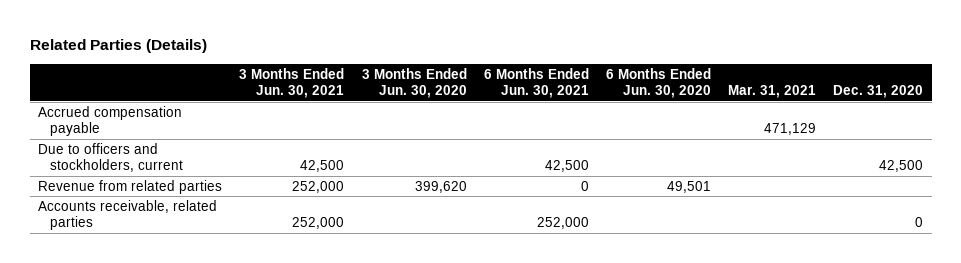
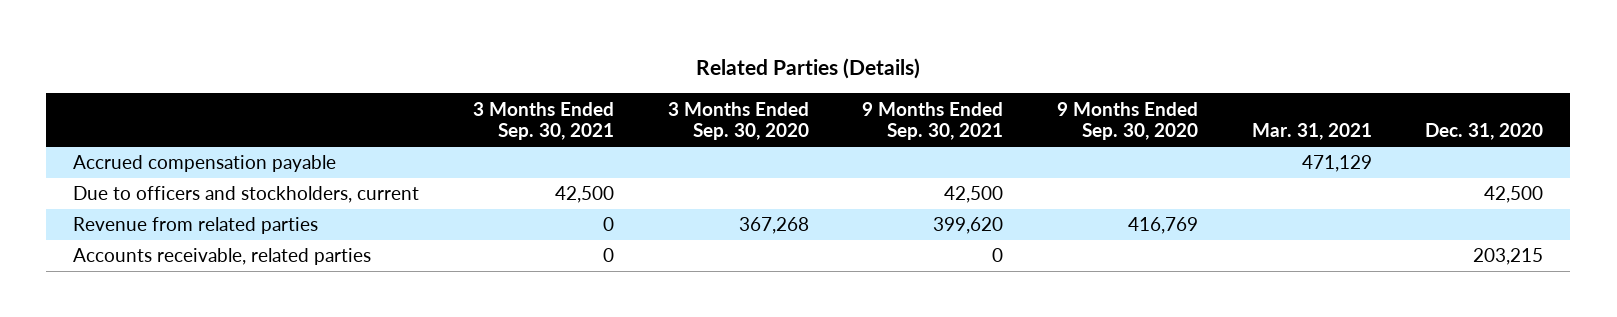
- | 3 Months Ended Jun. 30, 2021 | 3 Months Ended Jun. 30, 2020 | 6 Months Ended Jun. 30, 2021 | 6 Months Ended Jun. 30, 2020 | Mar. 31, 2021 | Dec. 31, 2020
+ | 3 Months Ended Sep. 30, 2021 | 3 Months Ended Sep. 30, 2020 | 9 Months Ended Sep. 30, 2021 | 9 Months Ended Sep. 30, 2020 | Mar. 31, 2021 | Dec. 31, 2020
- Accounts receivable, related parties | 252,000 | | 252,000 | | | 0
+ Accounts receivable, related parties | 0 | | 0 | | | 203,215

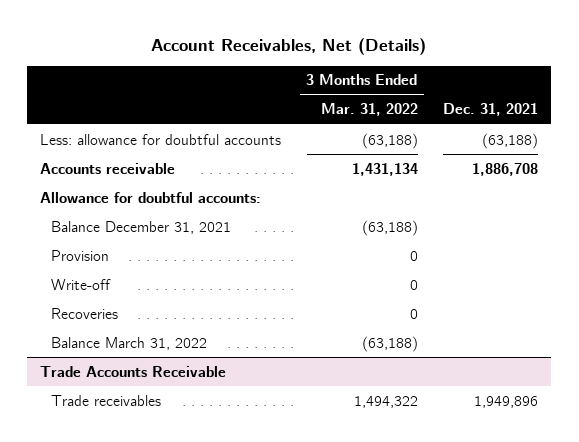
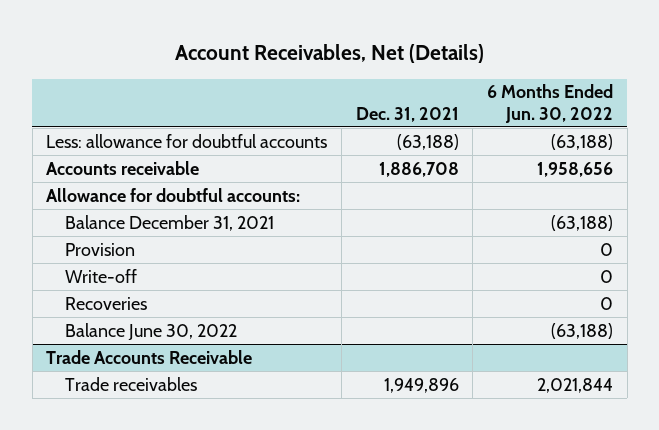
- | 3 Months Ended Mar. 31, 2022 | Dec. 31, 2021
+ | Dec. 31, 2021 | 6 Months Ended Jun. 30, 2022
- Balance March 31, 2022 | (63,188) |
+ Balance June 30, 2022 | | (63,188)

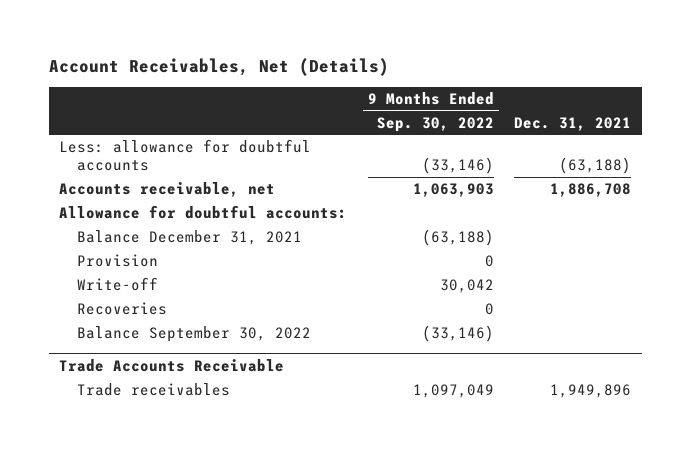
- | Dec. 31, 2021 | 6 Months Ended Jun. 30, 2022
+ | 9 Months Ended Sep. 30, 2022 | Dec. 31, 2021
- Accounts receivable | 1,886,708 | 1,958,656
+ Accounts receivable, net | 1,063,903 | 1,886,708
- Balance June 30, 2022 | | (63,188)
+ Balance September 30, 2022 | (33,146) |

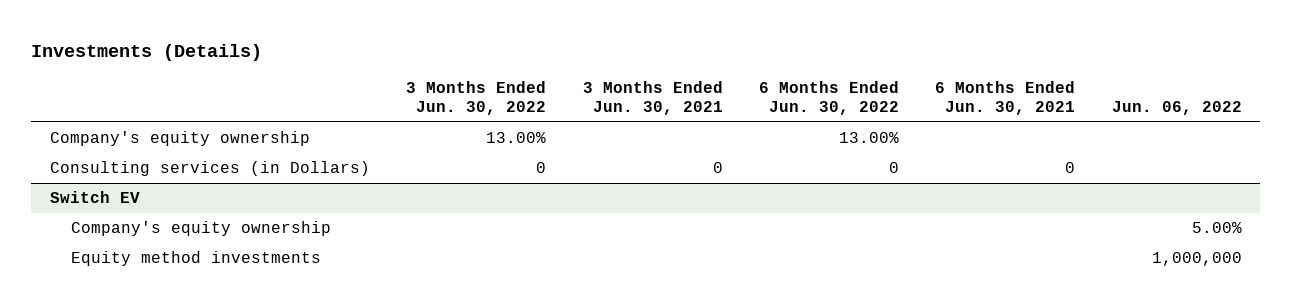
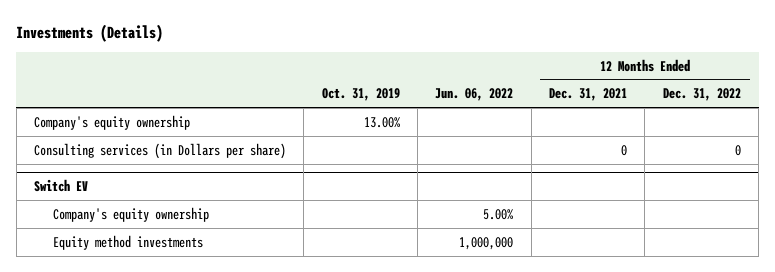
- | 3 Months Ended Jun. 30, 2022 | 3 Months Ended Jun. 30, 2021 | 6 Months Ended Jun. 30, 2022 | 6 Months Ended Jun. 30, 2021 | Jun. 06, 2022
+ | Oct. 31, 2019 | Jun. 06, 2022 | 12 Months Ended Dec. 31, 2021 | 12 Months Ended Dec. 31, 2022
- Consulting services (in Dollars) | 0 | 0 | 0 | 0 |
+ Consulting services (in Dollars per share) | | | 0 | 0

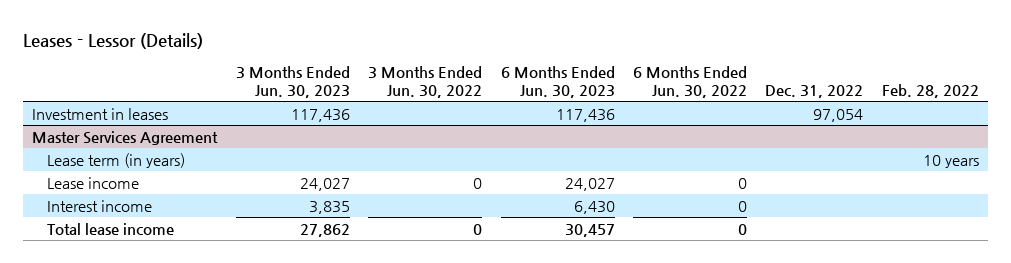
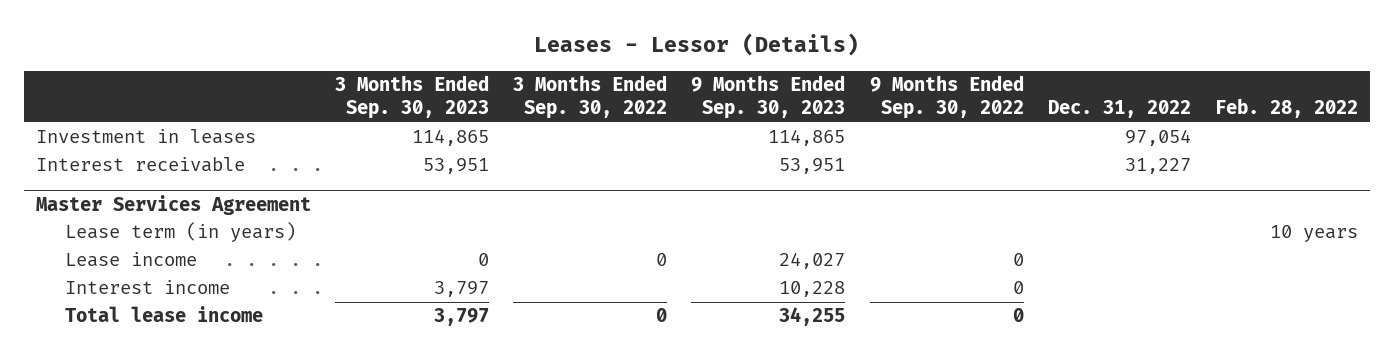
- | 3 Months Ended Jun. 30, 2023 | 3 Months Ended Jun. 30, 2022 | 6 Months Ended Jun. 30, 2023 | 6 Months Ended Jun. 30, 2022 | Dec. 31, 2022 | Feb. 28, 2022
+ | 3 Months Ended Sep. 30, 2023 | 3 Months Ended Sep. 30, 2022 | 9 Months Ended Sep. 30, 2023 | 9 Months Ended Sep. 30, 2022 | Dec. 31, 2022 | Feb. 28, 2022
+ Interest receivable | 53,951 | | 53,951 | | 31,227 |

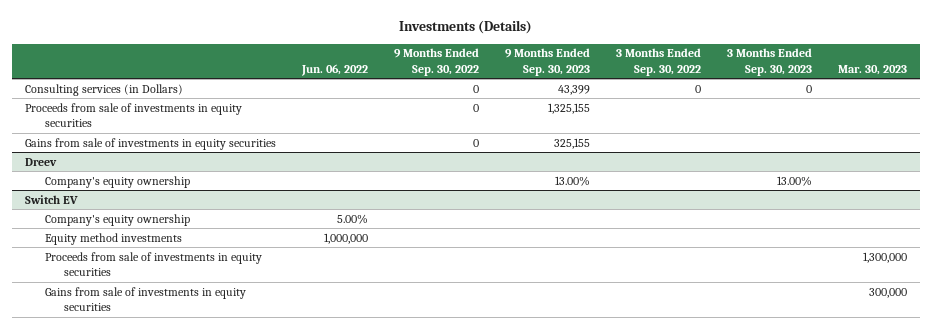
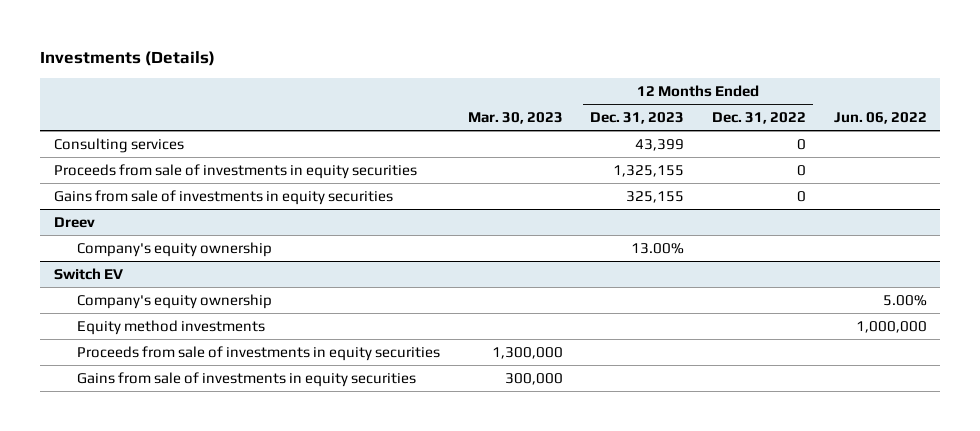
- | Jun. 06, 2022 | 9 Months Ended Sep. 30, 2022 | 9 Months Ended Sep. 30, 2023 | 3 Months Ended Sep. 30, 2022 | 3 Months Ended Sep. 30, 2023 | Mar. 30, 2023
+ | Mar. 30, 2023 | 12 Months Ended Dec. 31, 2023 | 12 Months Ended Dec. 31, 2022 | Jun. 06, 2022
- Consulting services (in Dollars) | | 0 | 43,399 | 0 | 0 |
+ Consulting services | | 43,399 | 0 |

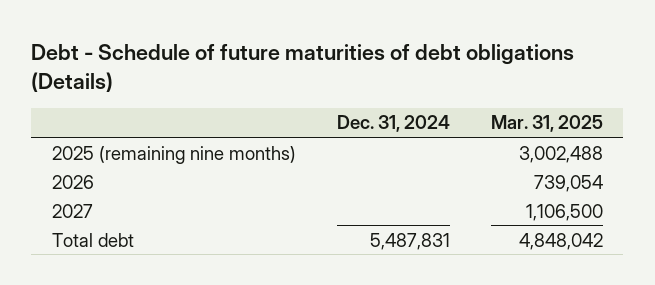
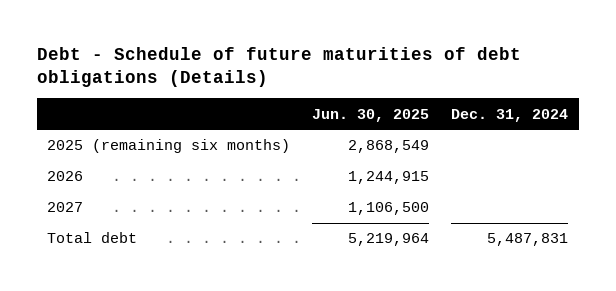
- | Dec. 31, 2024 | Mar. 31, 2025
+ | Jun. 30, 2025 | Dec. 31, 2024
- 2025 (remaining nine months) | | 3,002,488
+ 2025 (remaining six months) | 2,868,549 |

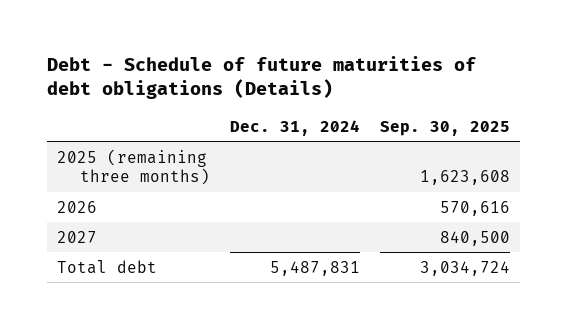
- | Jun. 30, 2025 | Dec. 31, 2024
+ | Dec. 31, 2024 | Sep. 30, 2025
- 2025 (remaining six months) | 2,868,549 |
+ 2025 (remaining three months) | | 1,623,608

